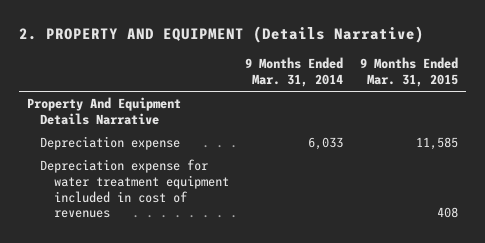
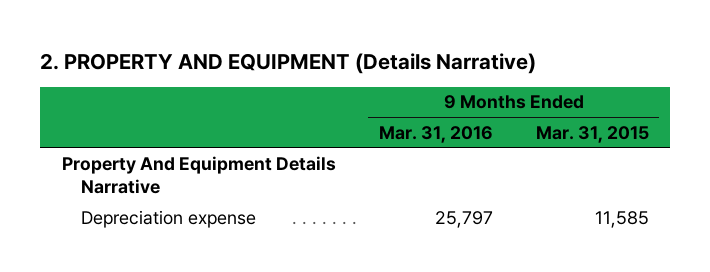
- | 9 Months Ended Mar. 31, 2014 | 9 Months Ended Mar. 31, 2015
+ | 9 Months Ended Mar. 31, 2016 | 9 Months Ended Mar. 31, 2015
- Depreciation expense for water treatment equipment included in cost of revenues | | 408

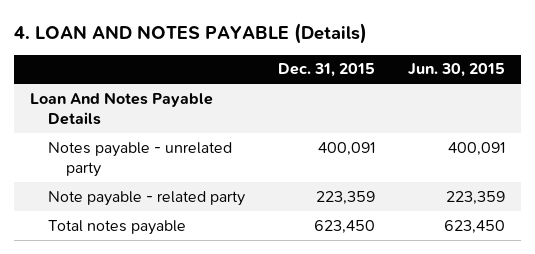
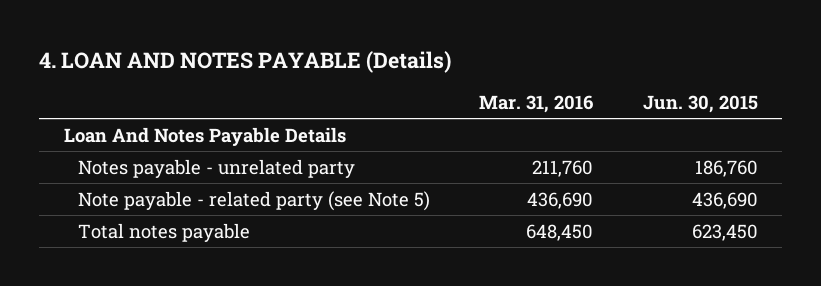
- | Dec. 31, 2015 | Jun. 30, 2015
+ | Mar. 31, 2016 | Jun. 30, 2015
- Notes payable - unrelated party | 400,091 | 400,091
- Note payable - related party | 223,359 | 223,359
+ Notes payable - unrelated party | 211,760 | 186,760
+ Note payable - related party (see Note 5) | 436,690 | 436,690

